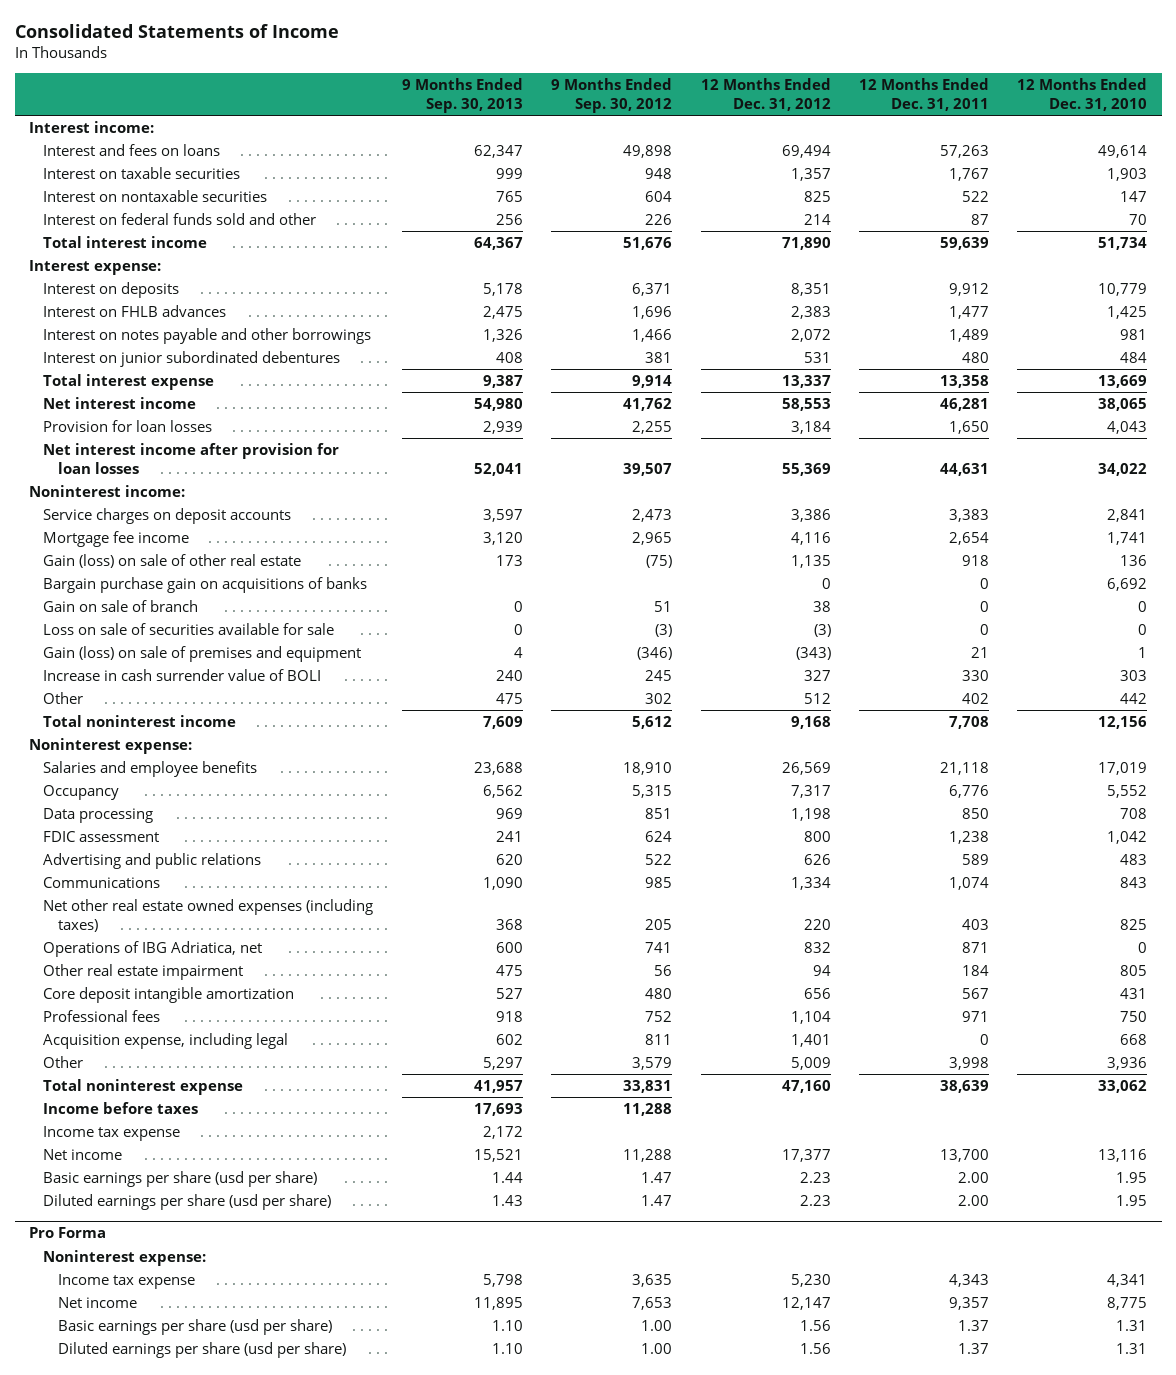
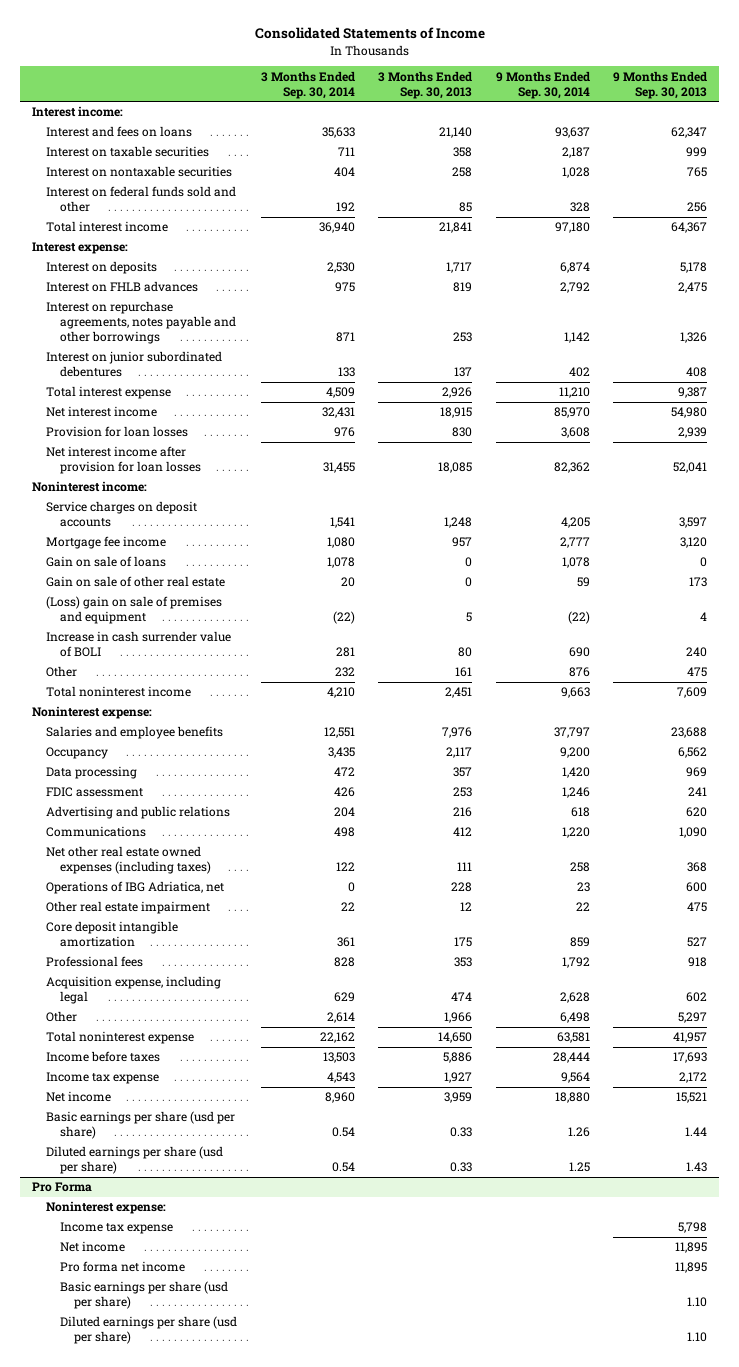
- | 9 Months Ended Sep. 30, 2013 | 9 Months Ended Sep. 30, 2012 | 12 Months Ended Dec. 31, 2012 | 12 Months Ended Dec. 31, 2011 | 12 Months Ended Dec. 31, 2010
+ | 3 Months Ended Sep. 30, 2014 | 3 Months Ended Sep. 30, 2013 | 9 Months Ended Sep. 30, 2014 | 9 Months Ended Sep. 30, 2013
- Interest on notes payable and other borrowings | 1,326 | 1,466 | 2,072 | 1,489 | 981
+ Interest on repurchase agreements, notes payable and other borrowings | 871 | 253 | 1,142 | 1,326
- Gain (loss) on sale of other real estate | 173 | (75) | 1,135 | 918 | 136
- Bargain purchase gain on acquisitions of banks | | | 0 | 0 | 6,692
- Gain on sale of branch | 0 | 51 | 38 | 0 | 0
- Loss on sale of securities available for sale | 0 | (3) | (3) | 0 | 0
- Gain (loss) on sale of premises and equipment | 4 | (346) | (343) | 21 | 1
+ Gain on sale of loans | 1,078 | 0 | 1,078 | 0
+ Gain on sale of other real estate | 20 | 0 | 59 | 173
+ (Loss) gain on sale of premises and equipment | (22) | 5 | (22) | 4
@ Pro Forma
+ Pro forma net income | | | | 11,895

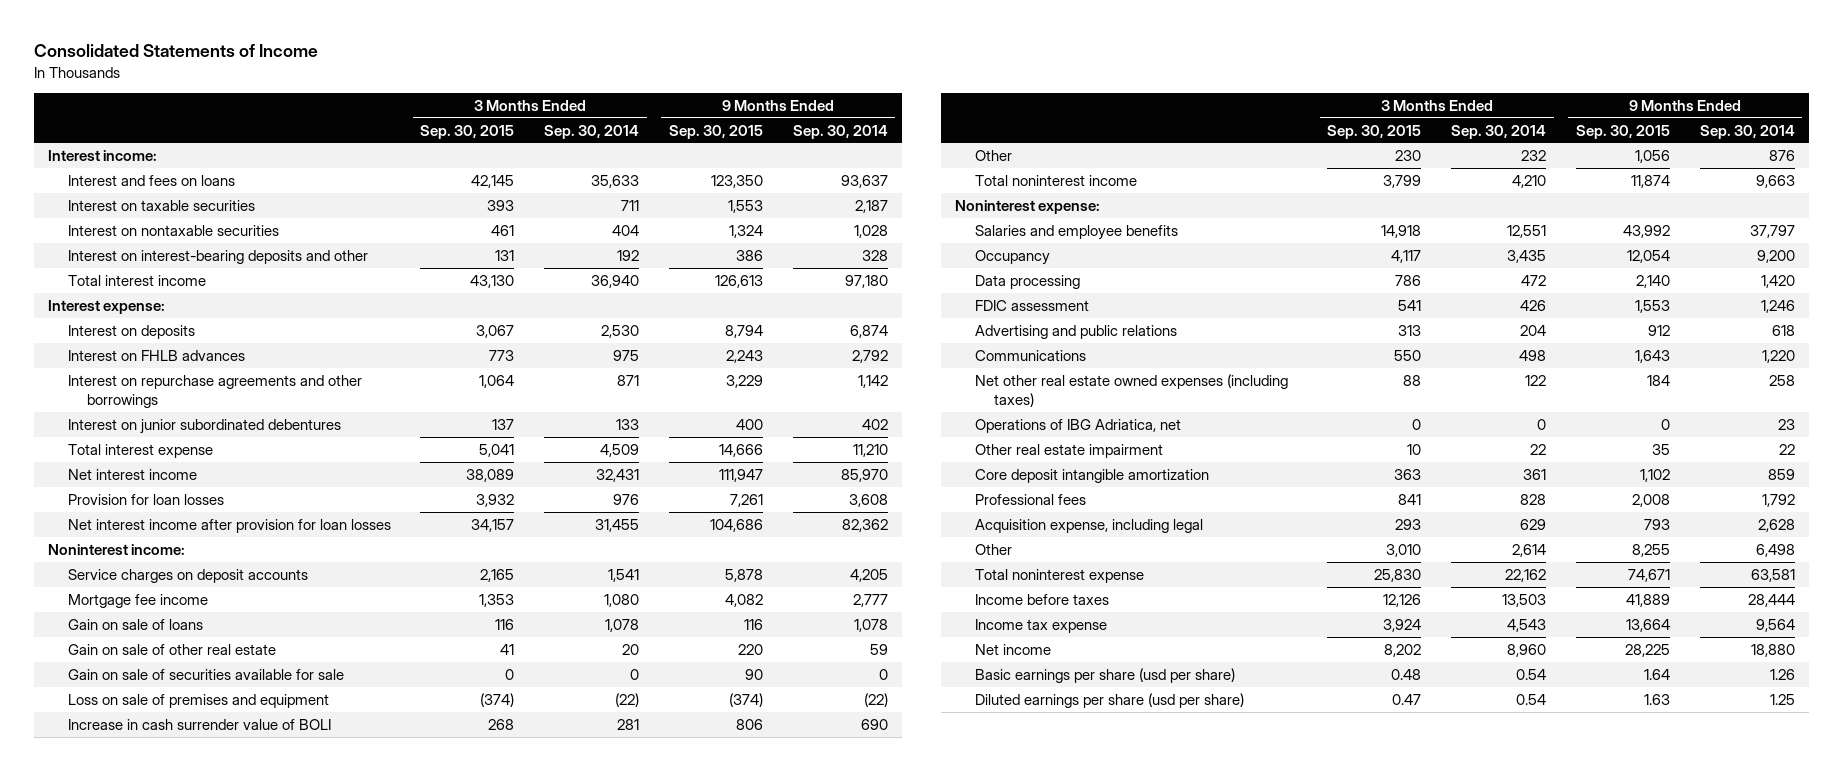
- | 3 Months Ended Sep. 30, 2014 | 3 Months Ended Sep. 30, 2013 | 9 Months Ended Sep. 30, 2014 | 9 Months Ended Sep. 30, 2013
+ | 3 Months Ended Sep. 30, 2015 | 3 Months Ended Sep. 30, 2014 | 9 Months Ended Sep. 30, 2015 | 9 Months Ended Sep. 30, 2014
- Interest on federal funds sold and other | 192 | 85 | 328 | 256
+ Interest on interest-bearing deposits and other | 131 | 192 | 386 | 328
- Interest on repurchase agreements, notes payable and other borrowings | 871 | 253 | 1,142 | 1,326
+ Interest on repurchase agreements and other borrowings | 1,064 | 871 | 3,229 | 1,142
- (Loss) gain on sale of premises and equipment | (22) | 5 | (22) | 4
+ Gain on sale of securities available for sale | 0 | 0 | 90 | 0
+ Loss on sale of premises and equipment | (374) | (22) | (374) | (22)
- Pro Forma
- Noninterest expense:
- Income tax expense | | | | 5,798
- Net income | | | | 11,895
- Pro forma net income | | | | 11,895
- Basic earnings per share (usd per share) | | | | 1.10
- Diluted earnings per share (usd per share) | | | | 1.10

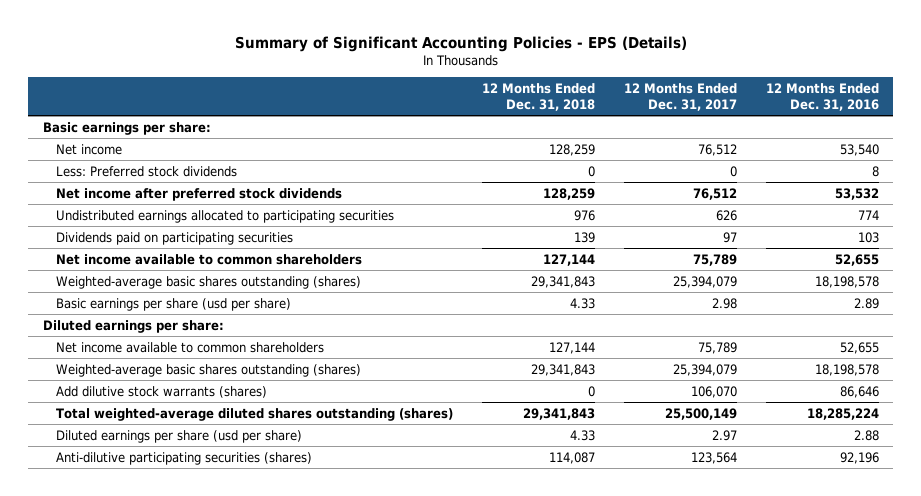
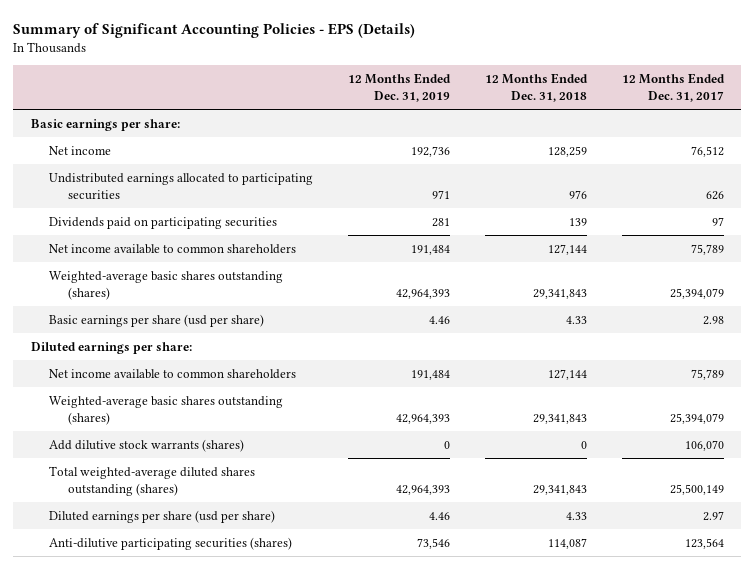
- | 12 Months Ended Dec. 31, 2018 | 12 Months Ended Dec. 31, 2017 | 12 Months Ended Dec. 31, 2016
+ | 12 Months Ended Dec. 31, 2019 | 12 Months Ended Dec. 31, 2018 | 12 Months Ended Dec. 31, 2017
- Less: Preferred stock dividends | 0 | 0 | 8
- Net income after preferred stock dividends | 128,259 | 76,512 | 53,532

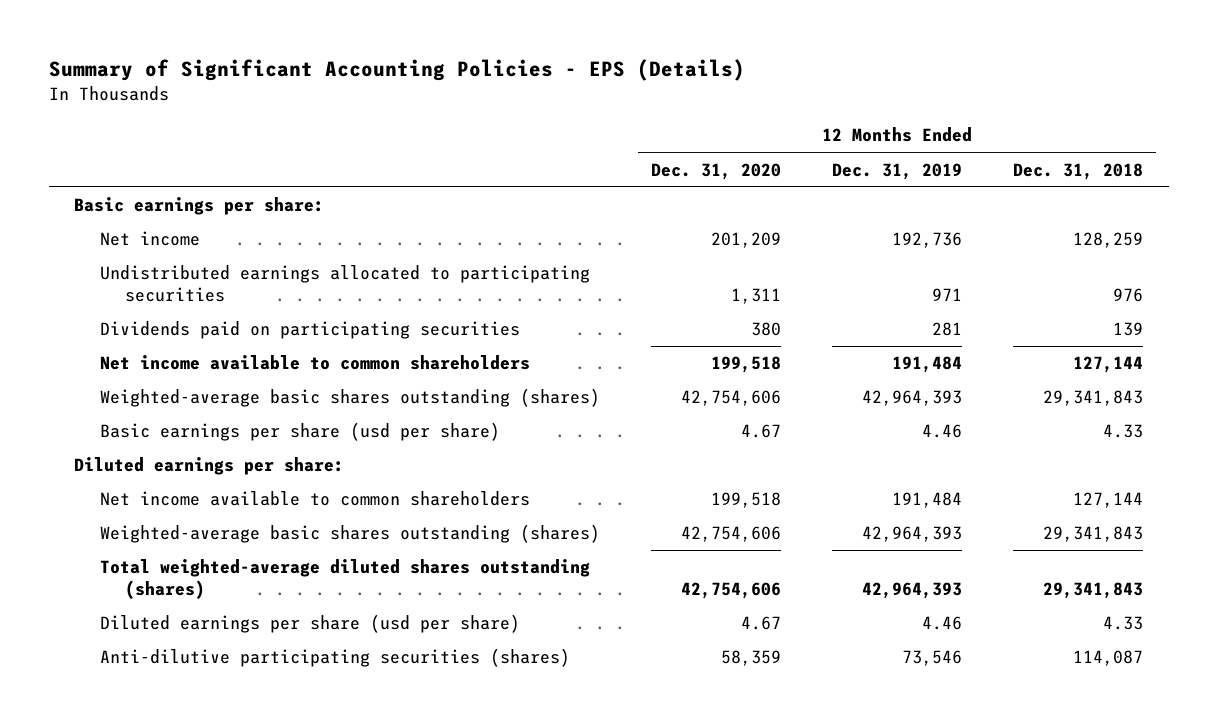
- | 12 Months Ended Dec. 31, 2019 | 12 Months Ended Dec. 31, 2018 | 12 Months Ended Dec. 31, 2017
+ | 12 Months Ended Dec. 31, 2020 | 12 Months Ended Dec. 31, 2019 | 12 Months Ended Dec. 31, 2018
- Add dilutive stock warrants (shares) | 0 | 0 | 106,070

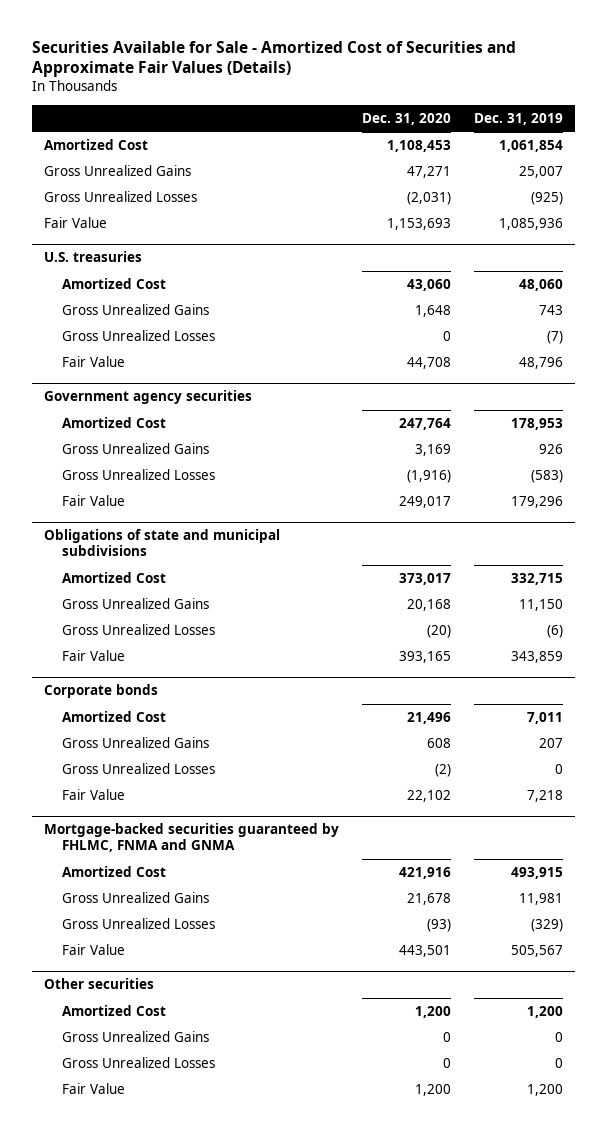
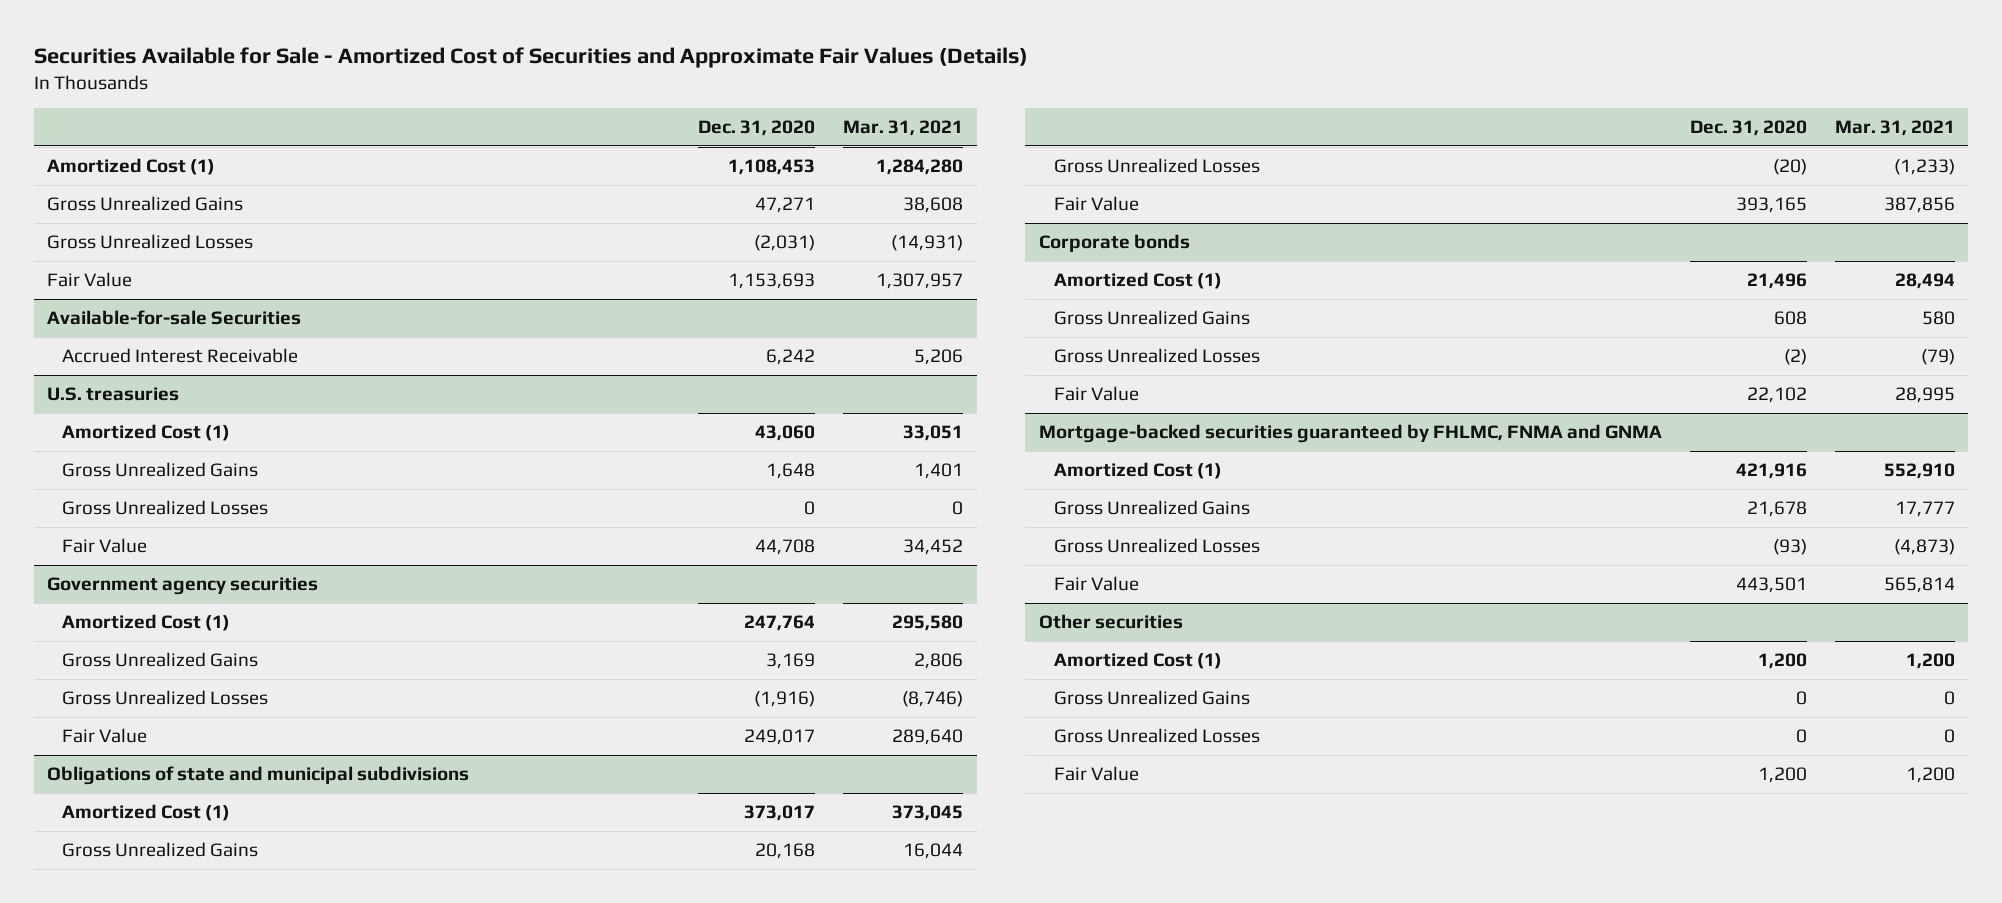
- | Dec. 31, 2020 | Dec. 31, 2019
+ | Dec. 31, 2020 | Mar. 31, 2021
- Amortized Cost | 1,108,453 | 1,061,854
+ Amortized Cost (1) | 1,108,453 | 1,284,280
+ Available-for-sale Securities
+ Accrued Interest Receivable | 6,242 | 5,206
@ U.S. treasuries
- Amortized Cost | 43,060 | 48,060
+ Amortized Cost (1) | 43,060 | 33,051
@ Government agency securities
- Amortized Cost | 247,764 | 178,953
+ Amortized Cost (1) | 247,764 | 295,580
@ Obligations of state and municipal subdivisions
- Amortized Cost | 373,017 | 332,715
+ Amortized Cost (1) | 373,017 | 373,045
@ Corporate bonds
- Amortized Cost | 21,496 | 7,011
+ Amortized Cost (1) | 21,496 | 28,494
@ Mortgage-backed securities guaranteed by FHLMC, FNMA and GNMA
- Amortized Cost | 421,916 | 493,915
+ Amortized Cost (1) | 421,916 | 552,910
@ Other securities
- Amortized Cost | 1,200 | 1,200
+ Amortized Cost (1) | 1,200 | 1,200

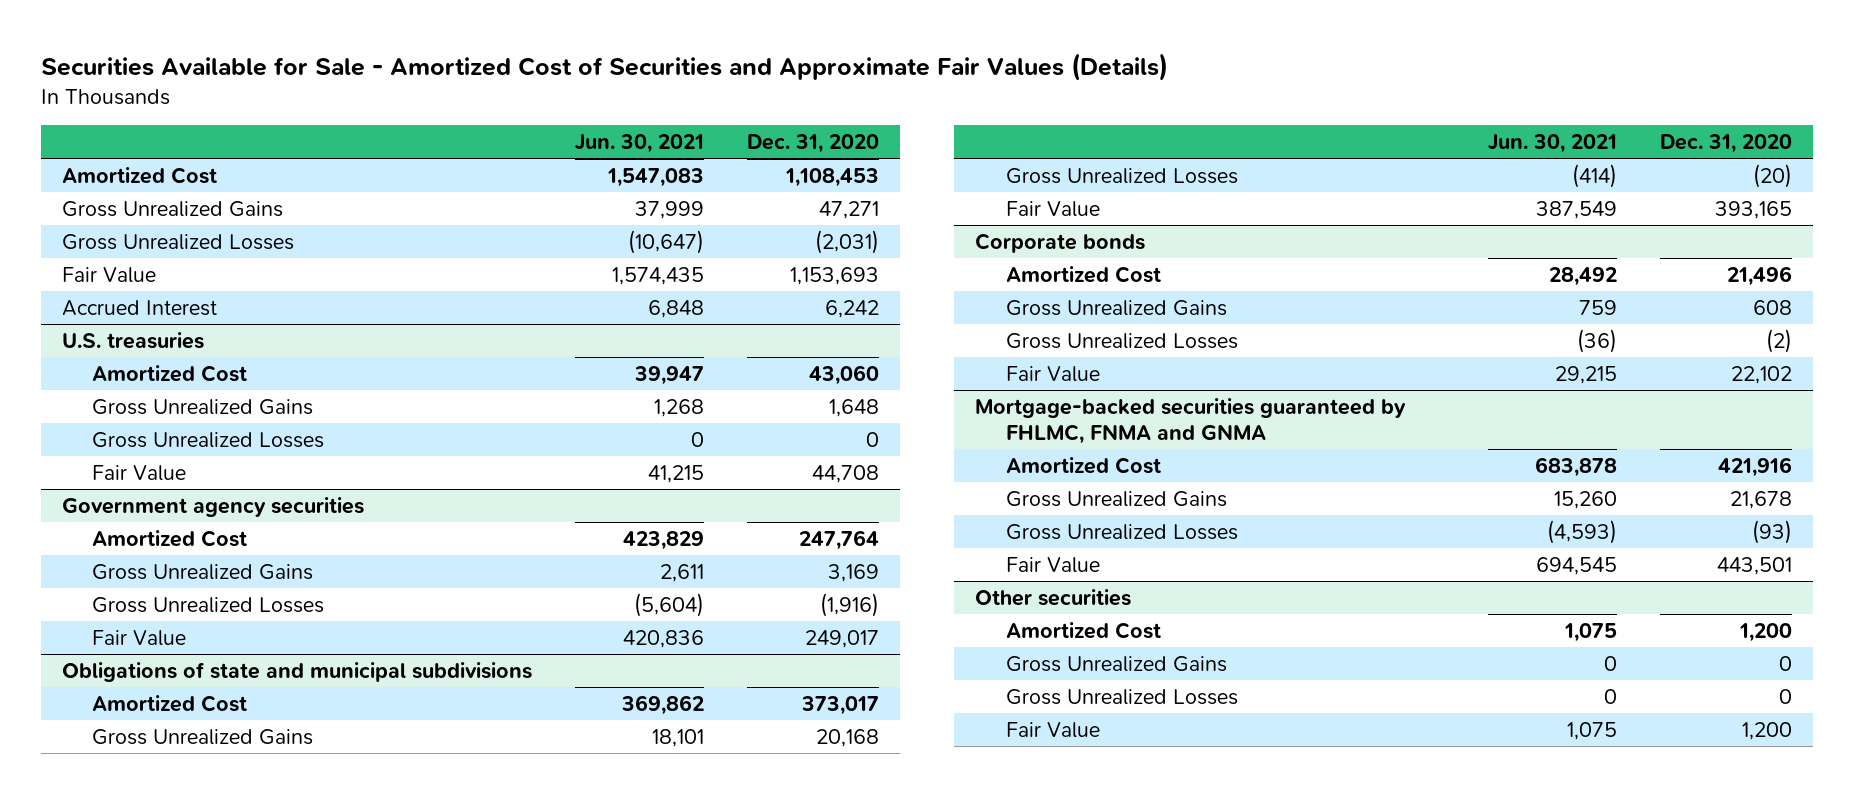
- | Dec. 31, 2020 | Mar. 31, 2021
+ | Jun. 30, 2021 | Dec. 31, 2020
- Amortized Cost (1) | 1,108,453 | 1,284,280
+ Amortized Cost | 1,547,083 | 1,108,453
- Available-for-sale Securities
- Accrued Interest Receivable | 6,242 | 5,206
+ Accrued Interest | 6,848 | 6,242
@ U.S. treasuries
- Amortized Cost (1) | 43,060 | 33,051
+ Amortized Cost | 39,947 | 43,060
@ Government agency securities
- Amortized Cost (1) | 247,764 | 295,580
+ Amortized Cost | 423,829 | 247,764
@ Obligations of state and municipal subdivisions
- Amortized Cost (1) | 373,017 | 373,045
+ Amortized Cost | 369,862 | 373,017
@ Corporate bonds
- Amortized Cost (1) | 21,496 | 28,494
+ Amortized Cost | 28,492 | 21,496
@ Mortgage-backed securities guaranteed by FHLMC, FNMA and GNMA
- Amortized Cost (1) | 421,916 | 552,910
+ Amortized Cost | 683,878 | 421,916
@ Other securities
- Amortized Cost (1) | 1,200 | 1,200
+ Amortized Cost | 1,075 | 1,200

